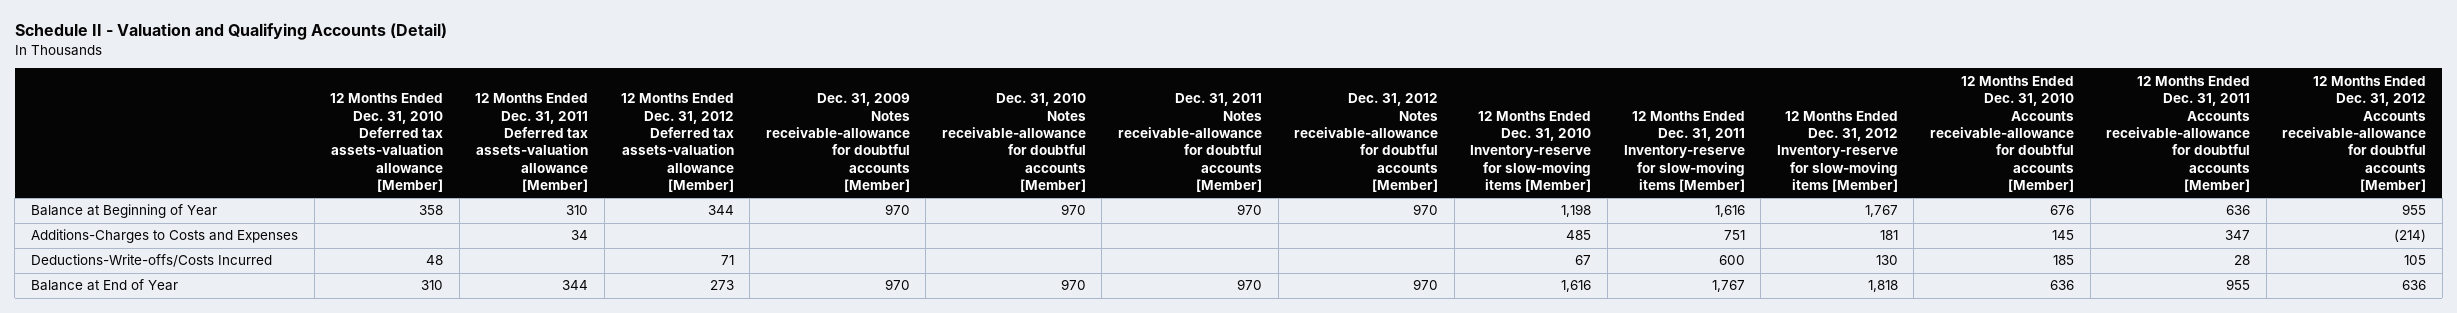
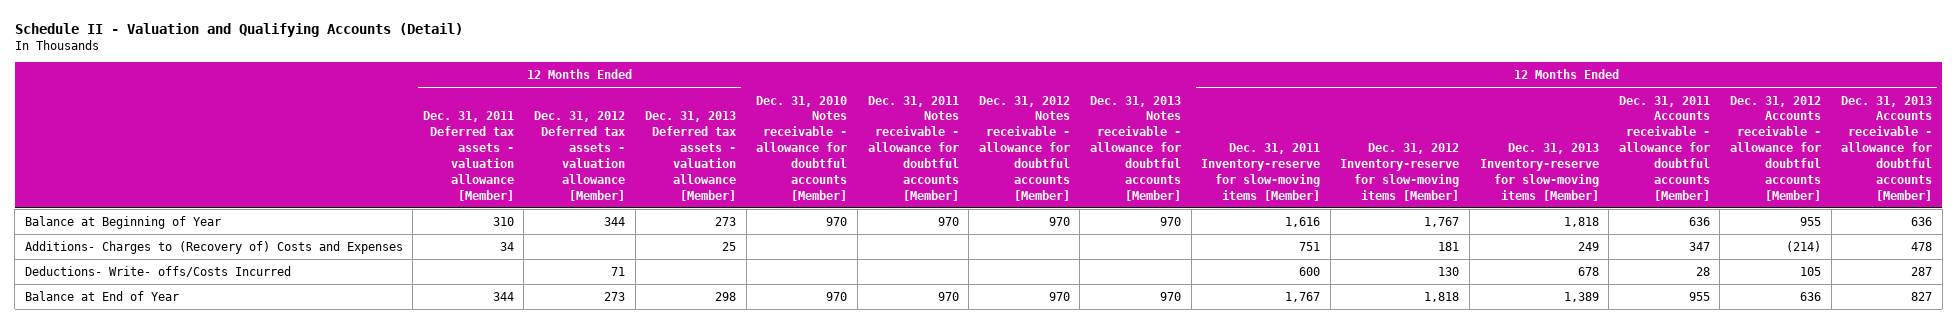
- | 12 Months Ended Dec. 31, 2010 Deferred tax assets-valuation allowance [Member] | 12 Months Ended Dec. 31, 2011 Deferred tax assets-valuation allowance [Member] | 12 Months Ended Dec. 31, 2012 Deferred tax assets-valuation allowance [Member] | Dec. 31, 2009 Notes receivable-allowance for doubtful accounts [Member] | Dec. 31, 2010 Notes receivable-allowance for doubtful accounts [Member] | Dec. 31, 2011 Notes receivable-allowance for doubtful accounts [Member] | Dec. 31, 2012 Notes receivable-allowance for doubtful accounts [Member] | 12 Months Ended Dec. 31, 2010 Inventory-reserve for slow-moving items [Member] | 12 Months Ended Dec. 31, 2011 Inventory-reserve for slow-moving items [Member] | 12 Months Ended Dec. 31, 2012 Inventory-reserve for slow-moving items [Member] | 12 Months Ended Dec. 31, 2010 Accounts receivable-allowance for doubtful accounts [Member] | 12 Months Ended Dec. 31, 2011 Accounts receivable-allowance for doubtful accounts [Member] | 12 Months Ended Dec. 31, 2012 Accounts receivable-allowance for doubtful accounts [Member]
+ | 12 Months Ended Dec. 31, 2011 Deferred tax assets - valuation allowance [Member] | 12 Months Ended Dec. 31, 2012 Deferred tax assets - valuation allowance [Member] | 12 Months Ended Dec. 31, 2013 Deferred tax assets - valuation allowance [Member] | Dec. 31, 2010 Notes receivable - allowance for doubtful accounts [Member] | Dec. 31, 2011 Notes receivable - allowance for doubtful accounts [Member] | Dec. 31, 2012 Notes receivable - allowance for doubtful accounts [Member] | Dec. 31, 2013 Notes receivable - allowance for doubtful accounts [Member] | 12 Months Ended Dec. 31, 2011 Inventory-reserve for slow-moving items [Member] | 12 Months Ended Dec. 31, 2012 Inventory-reserve for slow-moving items [Member] | 12 Months Ended Dec. 31, 2013 Inventory-reserve for slow-moving items [Member] | 12 Months Ended Dec. 31, 2011 Accounts receivable - allowance for doubtful accounts [Member] | 12 Months Ended Dec. 31, 2012 Accounts receivable - allowance for doubtful accounts [Member] | 12 Months Ended Dec. 31, 2013 Accounts receivable - allowance for doubtful accounts [Member]
- Additions-Charges to Costs and Expenses | | 34 | | | | | | 485 | 751 | 181 | 145 | 347 | (214)
- Deductions-Write-offs/Costs Incurred | 48 | | 71 | | | | | 67 | 600 | 130 | 185 | 28 | 105
+ Additions- Charges to (Recovery of) Costs and Expenses | 34 | | 25 | | | | | 751 | 181 | 249 | 347 | (214) | 478
+ Deductions- Write- offs/Costs Incurred | | 71 | | | | | | 600 | 130 | 678 | 28 | 105 | 287

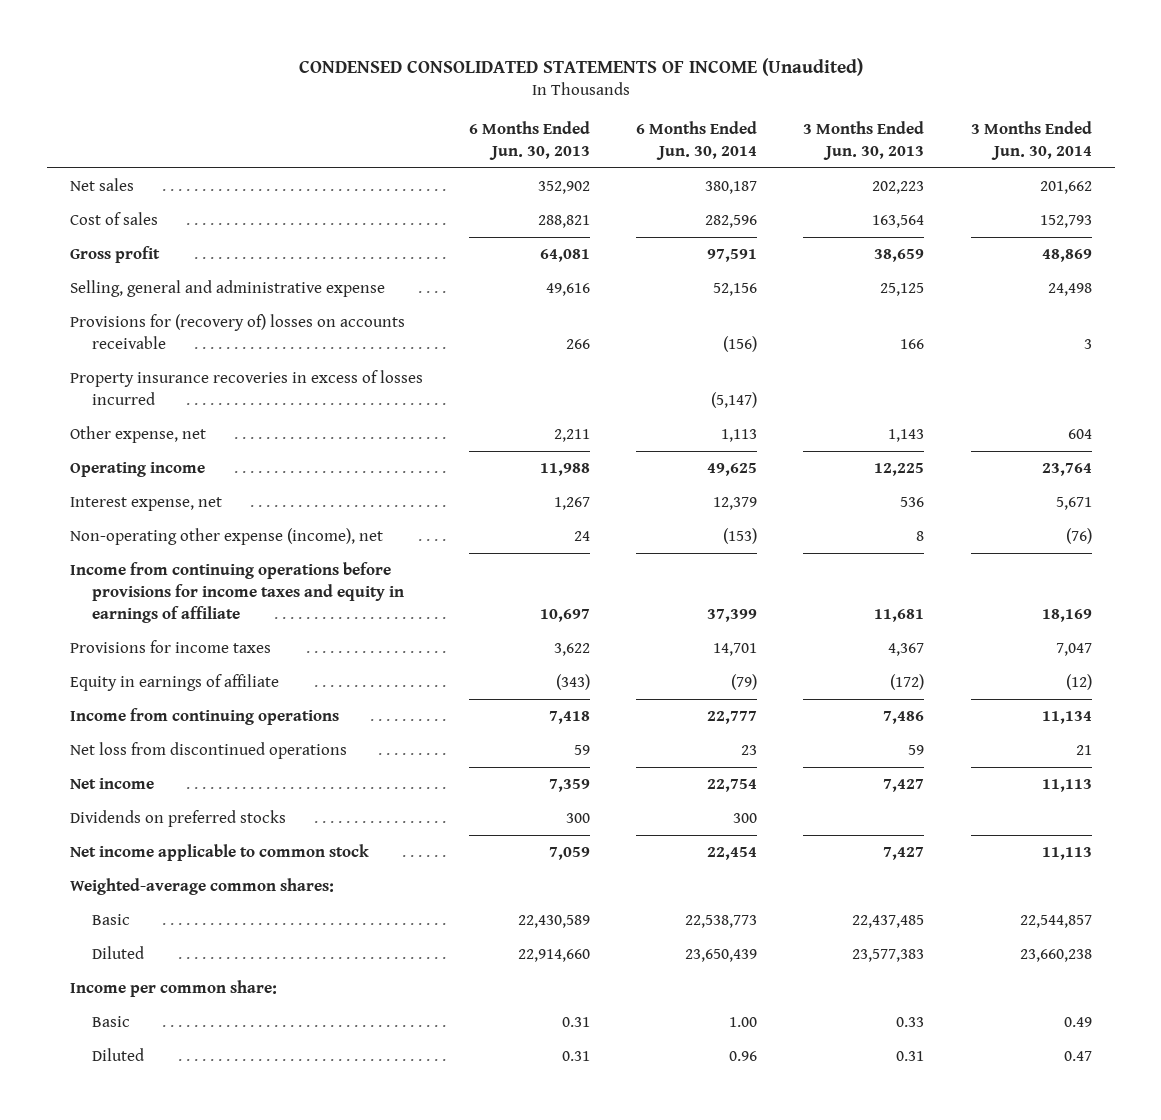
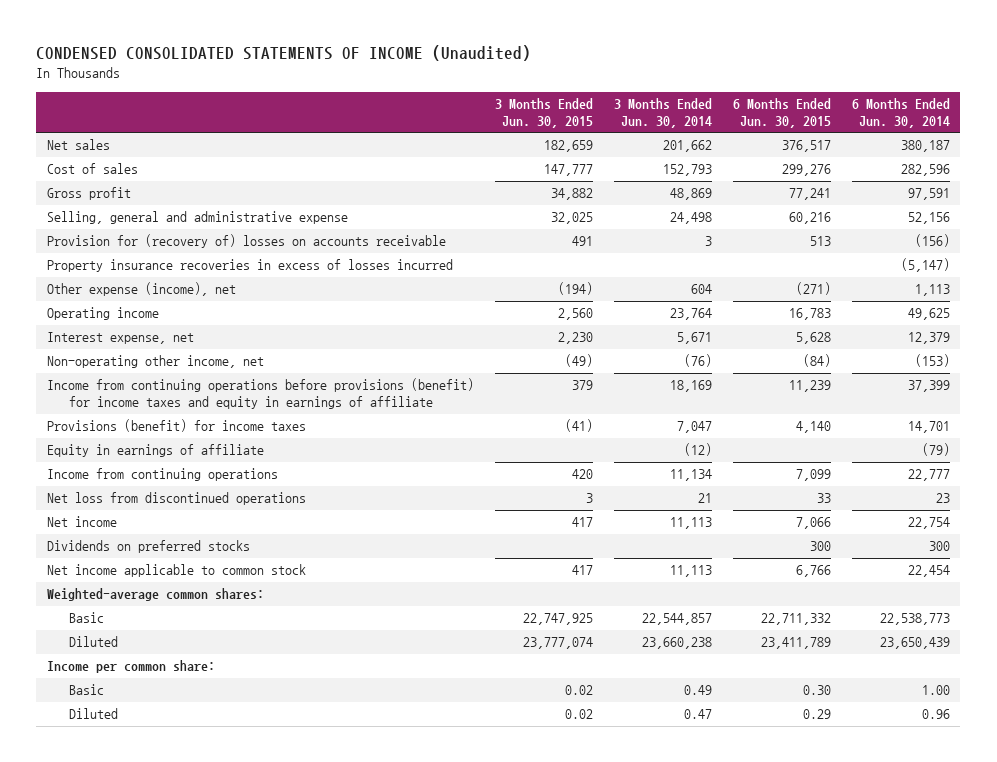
- | 6 Months Ended Jun. 30, 2013 | 6 Months Ended Jun. 30, 2014 | 3 Months Ended Jun. 30, 2013 | 3 Months Ended Jun. 30, 2014
+ | 3 Months Ended Jun. 30, 2015 | 3 Months Ended Jun. 30, 2014 | 6 Months Ended Jun. 30, 2015 | 6 Months Ended Jun. 30, 2014
- Provisions for (recovery of) losses on accounts receivable | 266 | (156) | 166 | 3
+ Provision for (recovery of) losses on accounts receivable | 491 | 3 | 513 | (156)
- Other expense, net | 2,211 | 1,113 | 1,143 | 604
+ Other expense (income), net | (194) | 604 | (271) | 1,113
- Non-operating other expense (income), net | 24 | (153) | 8 | (76)
- Income from continuing operations before provisions for income taxes and equity in earnings of affiliate | 10,697 | 37,399 | 11,681 | 18,169
- Provisions for income taxes | 3,622 | 14,701 | 4,367 | 7,047
+ Non-operating other income, net | (49) | (76) | (84) | (153)
+ Income from continuing operations before provisions (benefit) for income taxes and equity in earnings of affiliate | 379 | 18,169 | 11,239 | 37,399
+ Provisions (benefit) for income taxes | (41) | 7,047 | 4,140 | 14,701

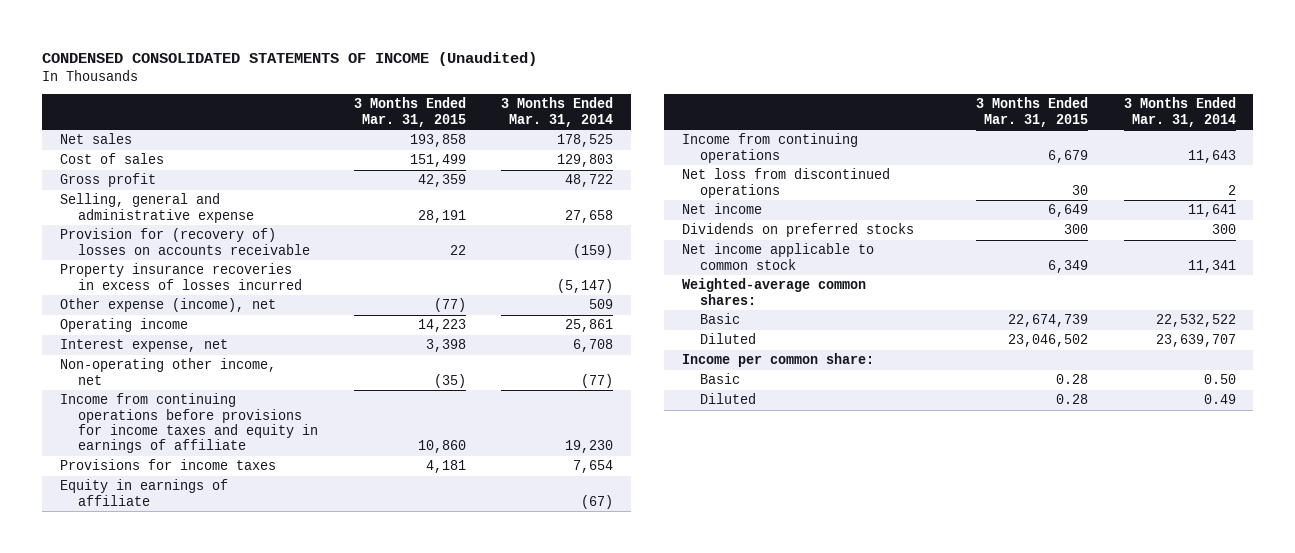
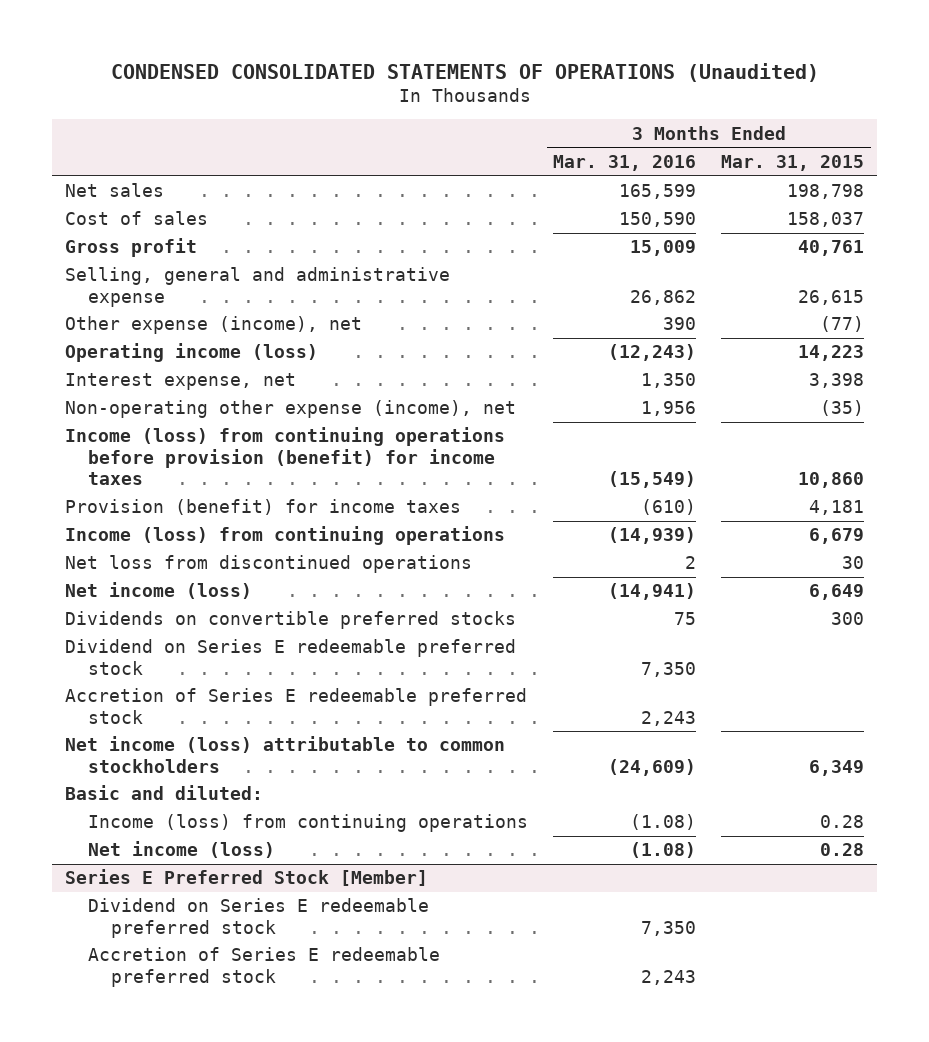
- CONDENSED CONSOLIDATED STATEMENTS OF INCOME (Unaudited)
+ CONDENSED CONSOLIDATED STATEMENTS OF OPERATIONS (Unaudited)
- | 3 Months Ended Mar. 31, 2015 | 3 Months Ended Mar. 31, 2014
+ | 3 Months Ended Mar. 31, 2016 | 3 Months Ended Mar. 31, 2015
- Net sales | 193,858 | 178,525
- Cost of sales | 151,499 | 129,803
- Gross profit | 42,359 | 48,722
- Selling, general and administrative expense | 28,191 | 27,658
- Provision for (recovery of) losses on accounts receivable | 22 | (159)
- Property insurance recoveries in excess of losses incurred | | (5,147)
+ Net sales | 165,599 | 198,798
+ Cost of sales | 150,590 | 158,037
+ Gross profit | 15,009 | 40,761
+ Selling, general and administrative expense | 26,862 | 26,615
- Operating income | 14,223 | 25,861
+ Operating income (loss) | (12,243) | 14,223
- Non-operating other income, net | (35) | (77)
- Income from continuing operations before provisions for income taxes and equity in earnings of affiliate | 10,860 | 19,230
- Provisions for income taxes | 4,181 | 7,654
- Equity in earnings of affiliate | | (67)
- Income from continuing operations | 6,679 | 11,643
+ Non-operating other expense (income), net | 1,956 | (35)
+ Income (loss) from continuing operations before provision (benefit) for income taxes | (15,549) | 10,860
+ Provision (benefit) for income taxes | (610) | 4,181
+ Income (loss) from continuing operations | (14,939) | 6,679
- Net income | 6,649 | 11,641
- Dividends on preferred stocks | 300 | 300
- Net income applicable to common stock | 6,349 | 11,341
- Weighted-average common shares:
- Basic | 22,674,739 | 22,532,522
- Diluted | 23,046,502 | 23,639,707
- Income per common share:
- Basic | 0.28 | 0.50
- Diluted | 0.28 | 0.49
+ Net income (loss) | (14,941) | 6,649
+ Dividends on convertible preferred stocks | 75 | 300
+ Dividend on Series E redeemable preferred stock | 7,350 |
+ Accretion of Series E redeemable preferred stock | 2,243 |
+ Net income (loss) attributable to common stockholders | (24,609) | 6,349
+ Basic and diluted:
+ Income (loss) from continuing operations | (1.08) | 0.28
+ Net income (loss) | (1.08) | 0.28
+ Series E Preferred Stock [Member]
+ Dividend on Series E redeemable preferred stock | 7,350 |
+ Accretion of Series E redeemable preferred stock | 2,243 |

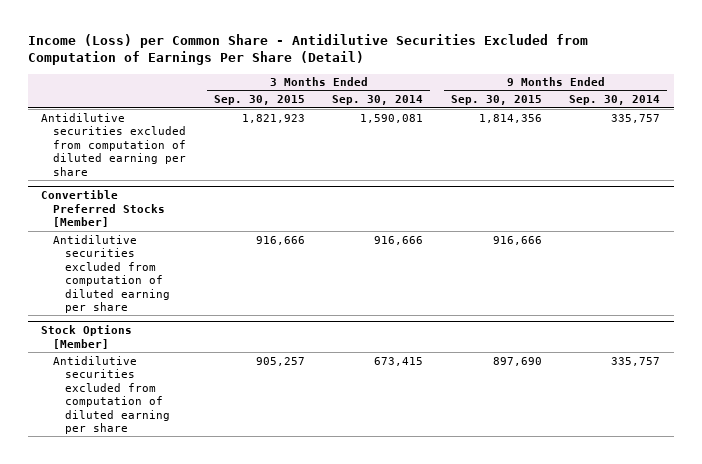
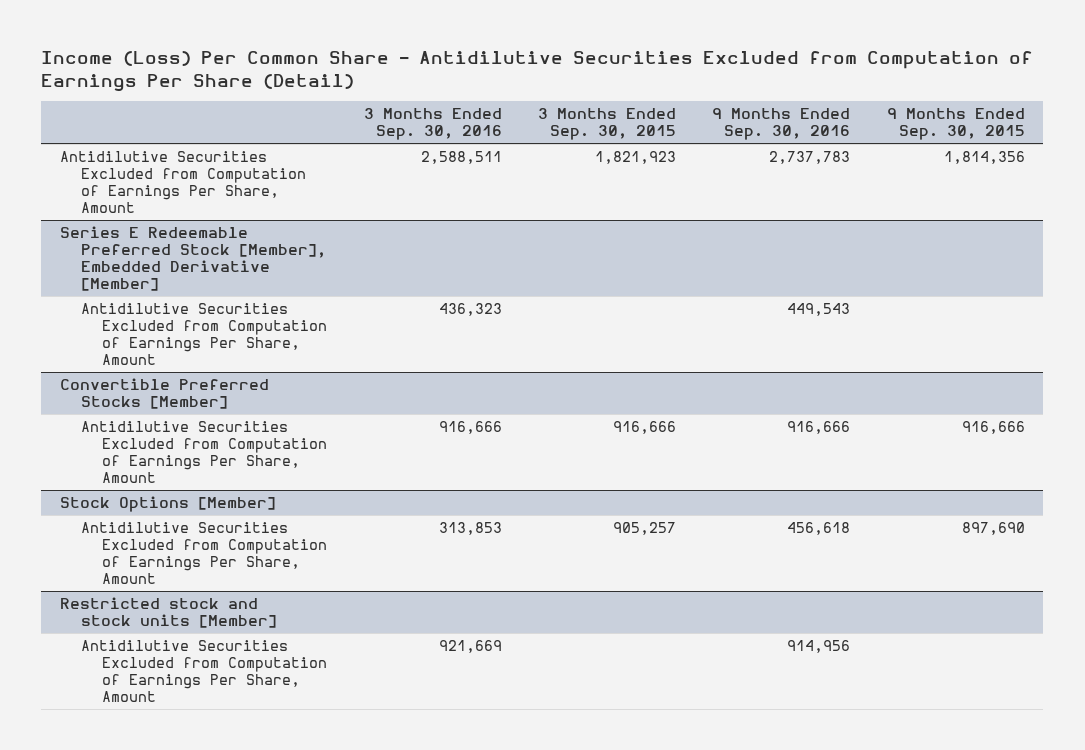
- Income (Loss) per Common Share - Antidilutive Securities Excluded from Computation of Earnings Per Share (Detail)
+ Income (Loss) Per Common Share - Antidilutive Securities Excluded from Computation of Earnings Per Share (Detail)
- | 3 Months Ended Sep. 30, 2015 | 3 Months Ended Sep. 30, 2014 | 9 Months Ended Sep. 30, 2015 | 9 Months Ended Sep. 30, 2014
+ | 3 Months Ended Sep. 30, 2016 | 3 Months Ended Sep. 30, 2015 | 9 Months Ended Sep. 30, 2016 | 9 Months Ended Sep. 30, 2015
- Antidilutive securities excluded from computation of diluted earning per share | 1,821,923 | 1,590,081 | 1,814,356 | 335,757
+ Antidilutive Securities Excluded from Computation of Earnings Per Share, Amount | 2,588,511 | 1,821,923 | 2,737,783 | 1,814,356
+ Series E Redeemable Preferred Stock [Member], Embedded Derivative [Member]
+ Antidilutive Securities Excluded from Computation of Earnings Per Share, Amount | 436,323 | | 449,543 |
@ Convertible Preferred Stocks [Member]
- Antidilutive securities excluded from computation of diluted earning per share | 916,666 | 916,666 | 916,666 |
+ Antidilutive Securities Excluded from Computation of Earnings Per Share, Amount | 916,666 | 916,666 | 916,666 | 916,666
@ Stock Options [Member]
- Antidilutive securities excluded from computation of diluted earning per share | 905,257 | 673,415 | 897,690 | 335,757
+ Antidilutive Securities Excluded from Computation of Earnings Per Share, Amount | 313,853 | 905,257 | 456,618 | 897,690
+ Restricted stock and stock units [Member]
+ Antidilutive Securities Excluded from Computation of Earnings Per Share, Amount | 921,669 | | 914,956 |

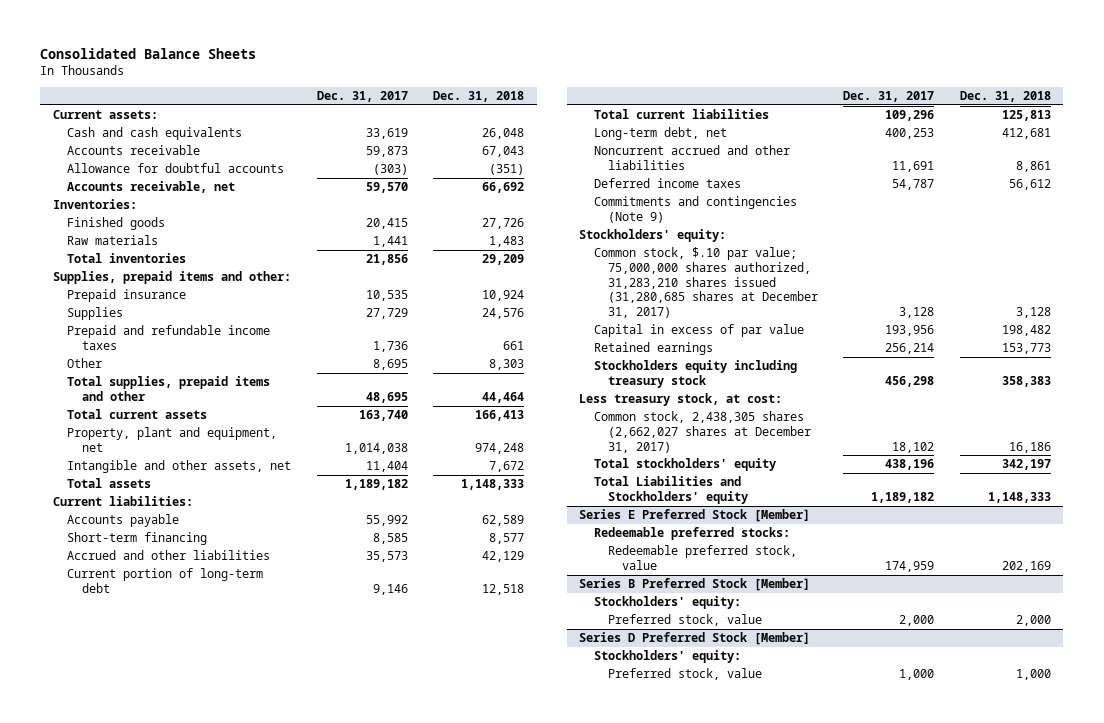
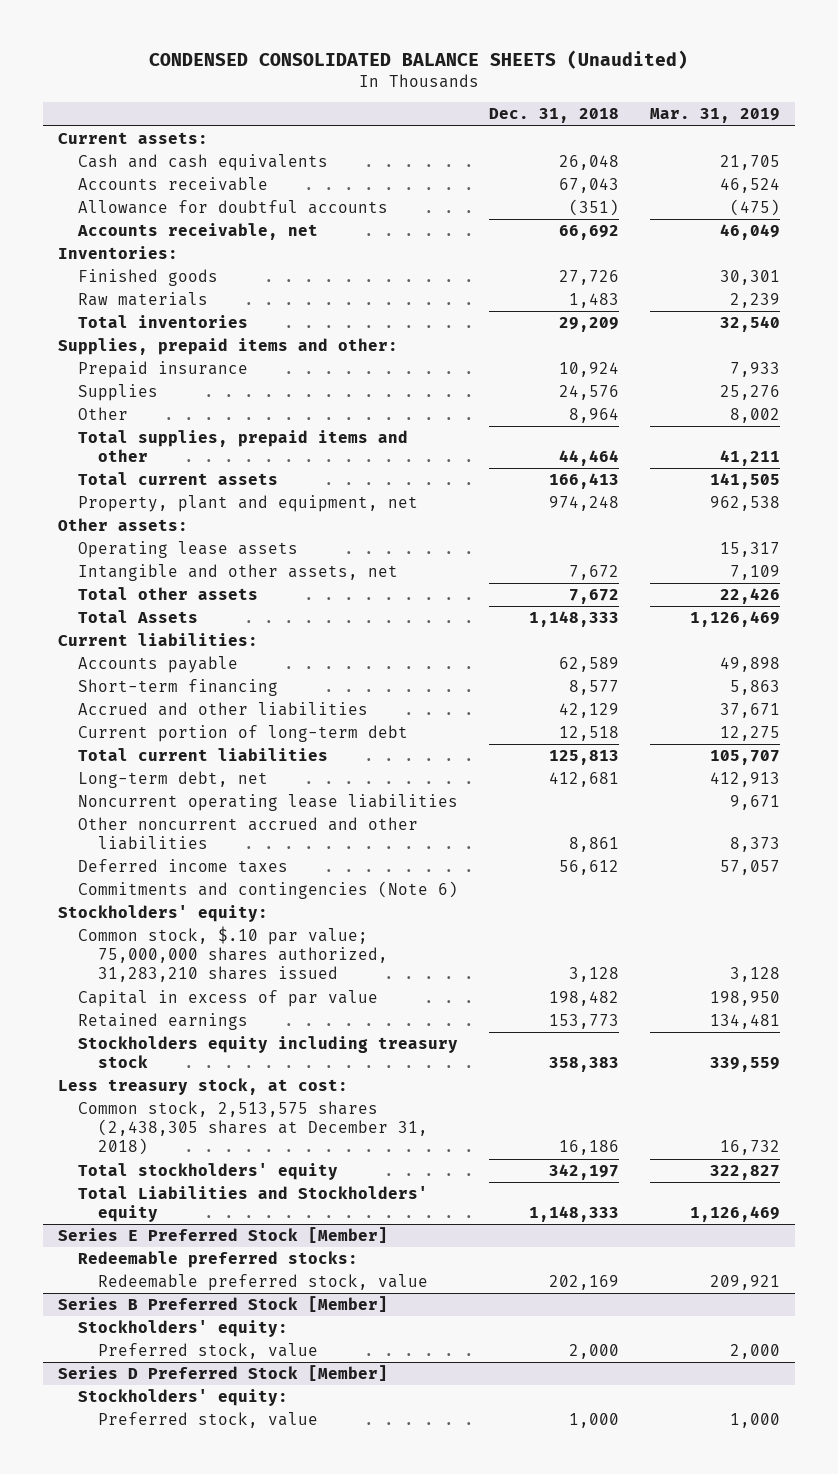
- Consolidated Balance Sheets
+ CONDENSED CONSOLIDATED BALANCE SHEETS (Unaudited)
- | Dec. 31, 2017 | Dec. 31, 2018
+ | Dec. 31, 2018 | Mar. 31, 2019
- Prepaid and refundable income taxes | 1,736 | 661
- Other | 8,695 | 8,303
+ Other | 8,964 | 8,002
+ Other assets:
+ Operating lease assets | | 15,317
- Total assets | 1,189,182 | 1,148,333
+ Total other assets | 7,672 | 22,426
+ Total Assets | 1,148,333 | 1,126,469
- Noncurrent accrued and other liabilities | 11,691 | 8,861
+ Noncurrent operating lease liabilities | | 9,671
+ Other noncurrent accrued and other liabilities | 8,861 | 8,373
- Commitments and contingencies (Note 9)
+ Commitments and contingencies (Note 6)
- Common stock, $.10 par value; 75,000,000 shares authorized, 31,283,210 shares issued (31,280,685 shares at December 31, 2017) | 3,128 | 3,128
+ Common stock, $.10 par value; 75,000,000 shares authorized, 31,283,210 shares issued | 3,128 | 3,128
- Common stock, 2,438,305 shares (2,662,027 shares at December 31, 2017) | 18,102 | 16,186
+ Common stock, 2,513,575 shares (2,438,305 shares at December 31, 2018) | 16,186 | 16,732

